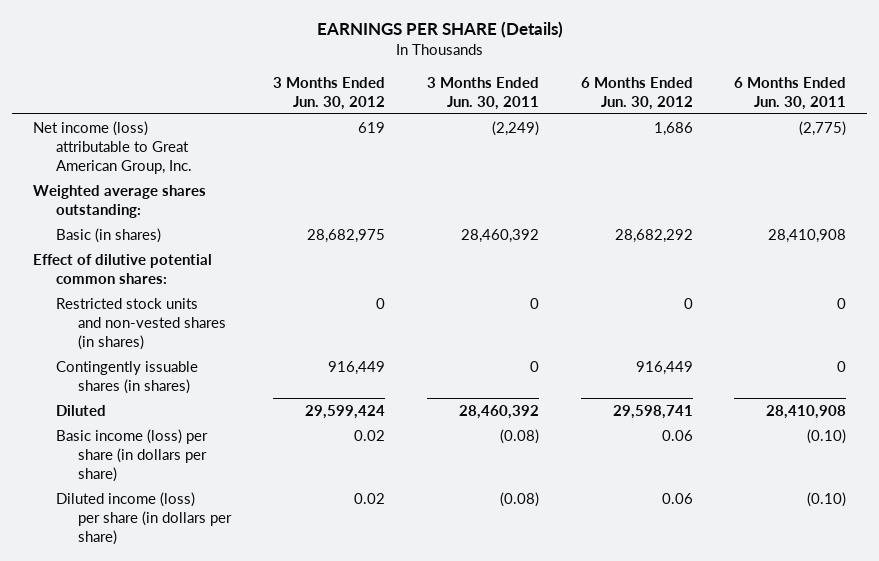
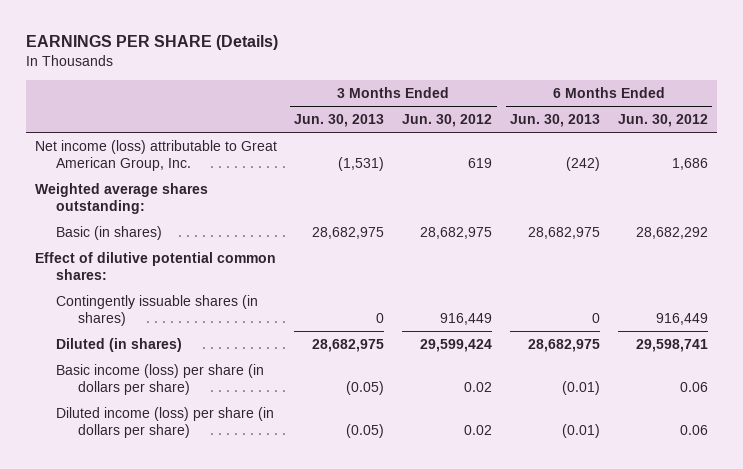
- | 3 Months Ended Jun. 30, 2012 | 3 Months Ended Jun. 30, 2011 | 6 Months Ended Jun. 30, 2012 | 6 Months Ended Jun. 30, 2011
+ | 3 Months Ended Jun. 30, 2013 | 3 Months Ended Jun. 30, 2012 | 6 Months Ended Jun. 30, 2013 | 6 Months Ended Jun. 30, 2012
- Restricted stock units and non-vested shares (in shares) | 0 | 0 | 0 | 0
- Diluted | 29,599,424 | 28,460,392 | 29,598,741 | 28,410,908
+ Diluted (in shares) | 28,682,975 | 29,599,424 | 28,682,975 | 29,598,741

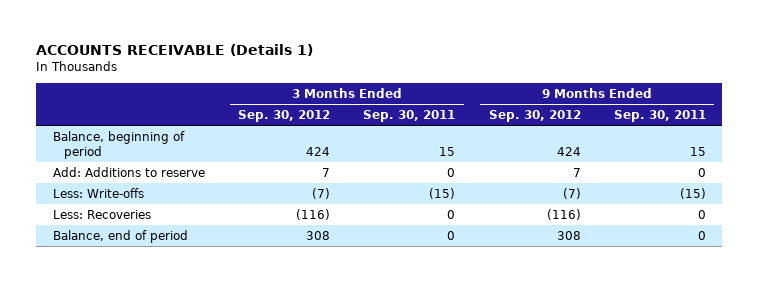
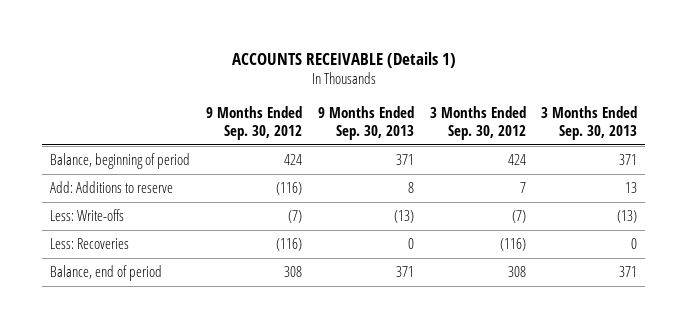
- | 3 Months Ended Sep. 30, 2012 | 3 Months Ended Sep. 30, 2011 | 9 Months Ended Sep. 30, 2012 | 9 Months Ended Sep. 30, 2011
+ | 9 Months Ended Sep. 30, 2012 | 9 Months Ended Sep. 30, 2013 | 3 Months Ended Sep. 30, 2012 | 3 Months Ended Sep. 30, 2013
- Add: Additions to reserve | 7 | 0 | 7 | 0
+ Add: Additions to reserve | (116) | 8 | 7 | 13

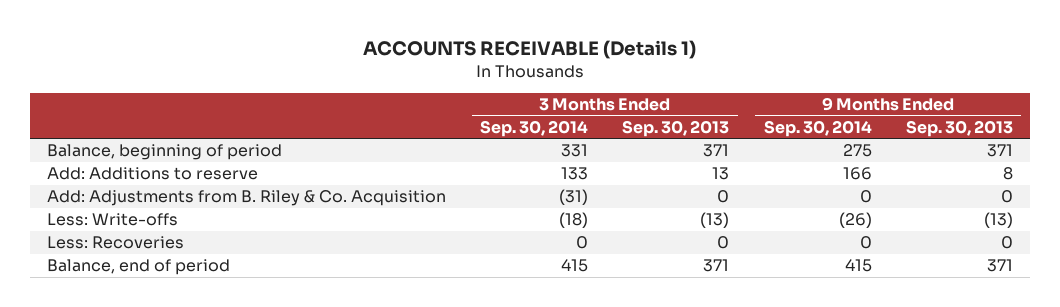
- | 9 Months Ended Sep. 30, 2012 | 9 Months Ended Sep. 30, 2013 | 3 Months Ended Sep. 30, 2012 | 3 Months Ended Sep. 30, 2013
+ | 3 Months Ended Sep. 30, 2014 | 3 Months Ended Sep. 30, 2013 | 9 Months Ended Sep. 30, 2014 | 9 Months Ended Sep. 30, 2013
+ Add: Adjustments from B. Riley & Co. Acquisition | (31) | 0 | 0 | 0

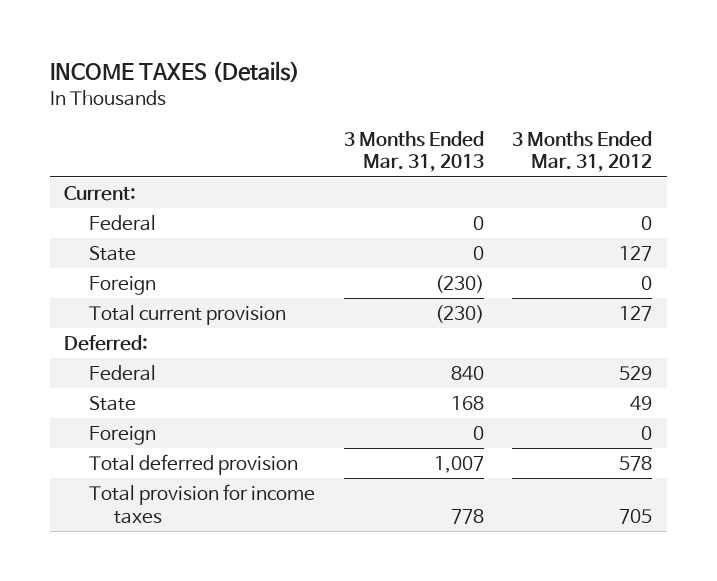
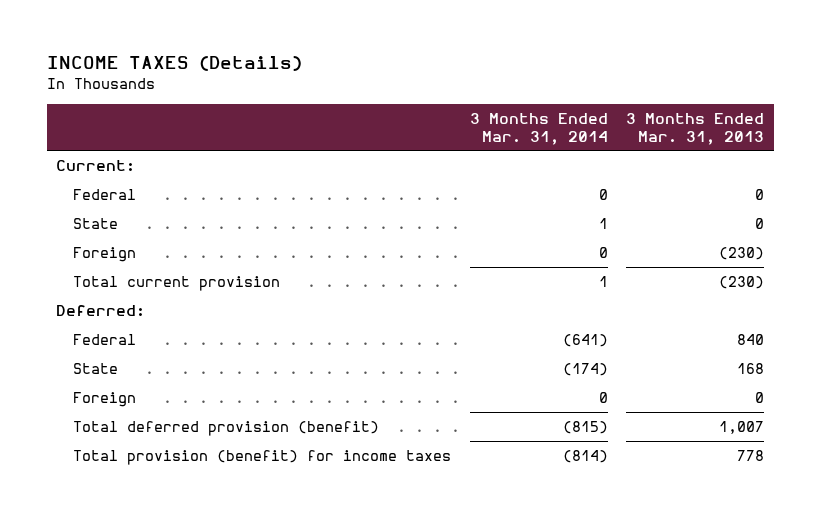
- | 3 Months Ended Mar. 31, 2013 | 3 Months Ended Mar. 31, 2012
+ | 3 Months Ended Mar. 31, 2014 | 3 Months Ended Mar. 31, 2013
- Total deferred provision | 1,007 | 578
- Total provision for income taxes | 778 | 705
+ Total deferred provision (benefit) | (815) | 1,007
+ Total provision (benefit) for income taxes | (814) | 778

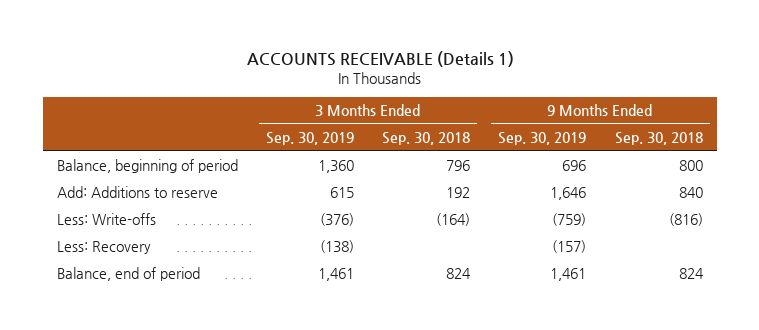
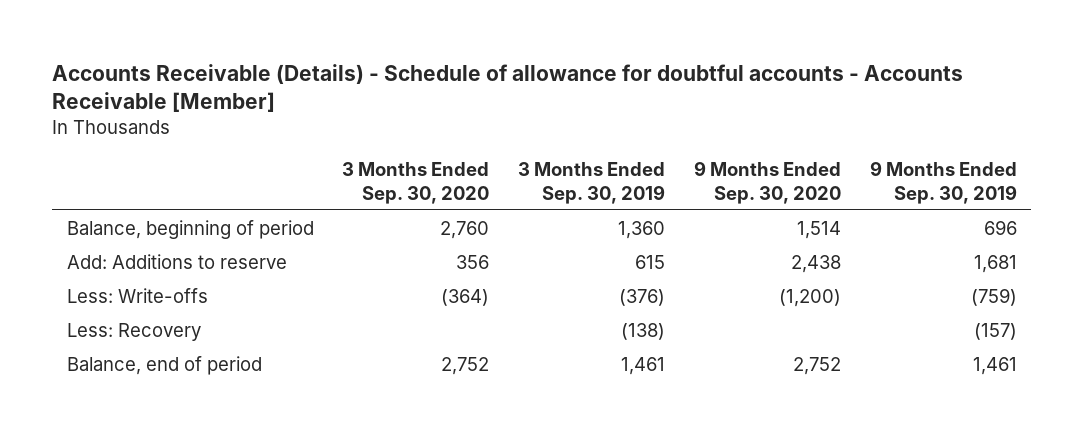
- ACCOUNTS RECEIVABLE (Details 1)
+ Accounts Receivable (Details) - Schedule of allowance for doubtful accounts - Accounts Receivable [Member]
- | 3 Months Ended Sep. 30, 2019 | 3 Months Ended Sep. 30, 2018 | 9 Months Ended Sep. 30, 2019 | 9 Months Ended Sep. 30, 2018
+ | 3 Months Ended Sep. 30, 2020 | 3 Months Ended Sep. 30, 2019 | 9 Months Ended Sep. 30, 2020 | 9 Months Ended Sep. 30, 2019
- Add: Additions to reserve | 615 | 192 | 1,646 | 840
+ Add: Additions to reserve | 356 | 615 | 2,438 | 1,681

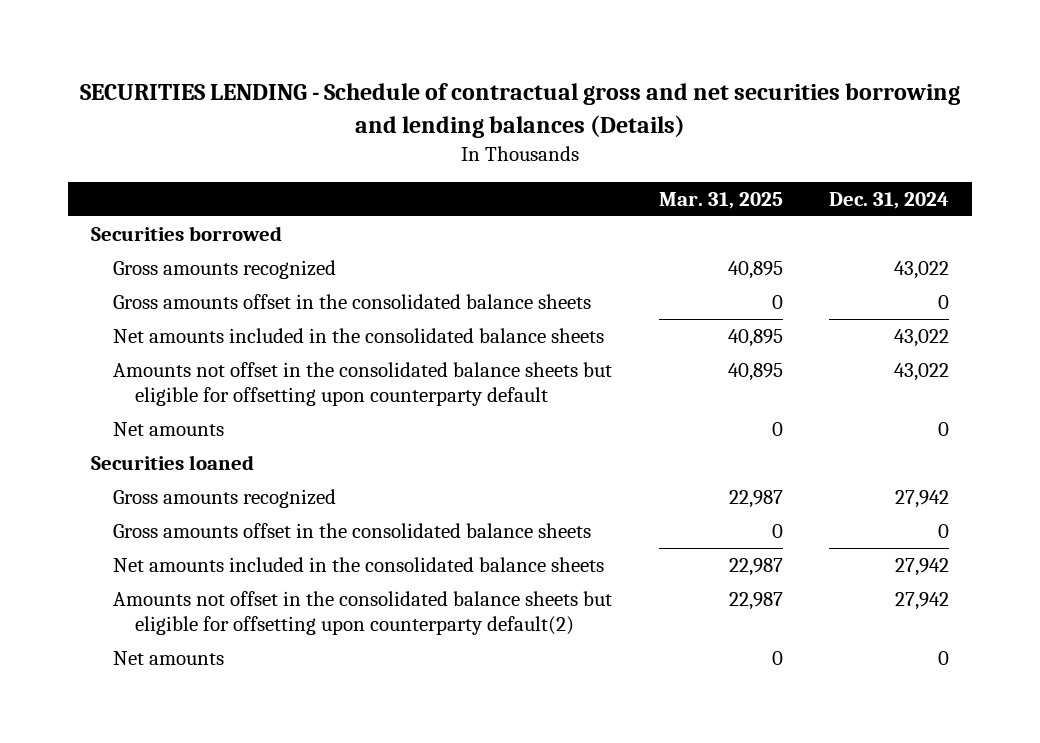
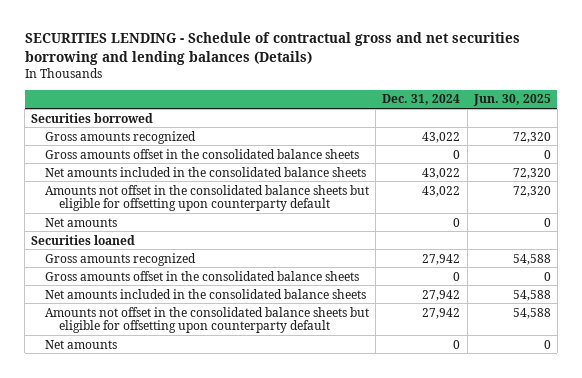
- | Mar. 31, 2025 | Dec. 31, 2024
+ | Dec. 31, 2024 | Jun. 30, 2025
- Amounts not offset in the consolidated balance sheets but eligible for offsetting upon counterparty default(2) | 22,987 | 27,942
+ Amounts not offset in the consolidated balance sheets but eligible for offsetting upon counterparty default | 27,942 | 54,588

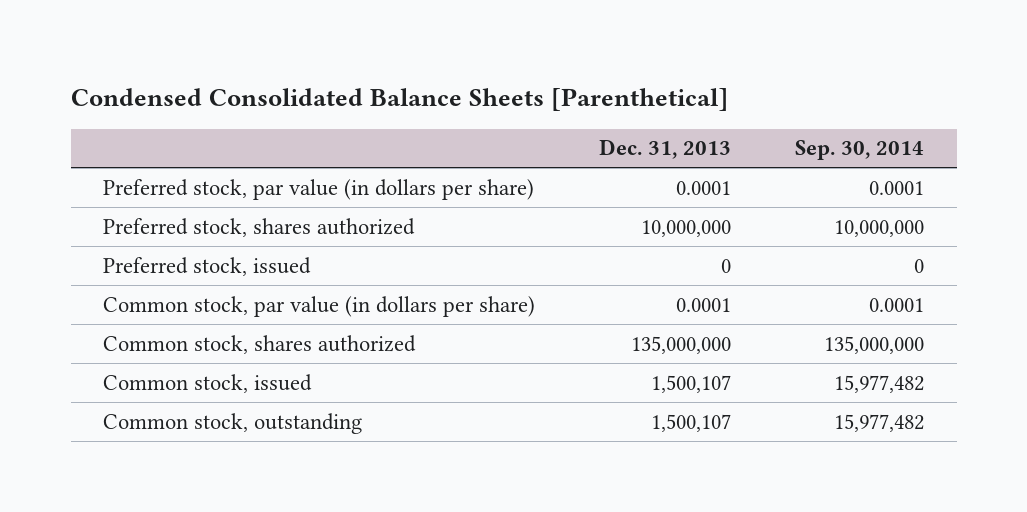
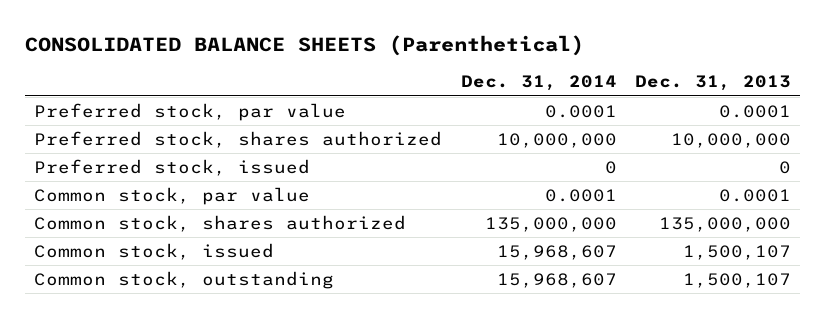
- Condensed Consolidated Balance Sheets [Parenthetical]
+ CONSOLIDATED BALANCE SHEETS (Parenthetical)
- | Dec. 31, 2013 | Sep. 30, 2014
+ | Dec. 31, 2014 | Dec. 31, 2013
- Preferred stock, par value (in dollars per share) | 0.0001 | 0.0001
+ Preferred stock, par value | 0.0001 | 0.0001
- Common stock, par value (in dollars per share) | 0.0001 | 0.0001
+ Common stock, par value | 0.0001 | 0.0001

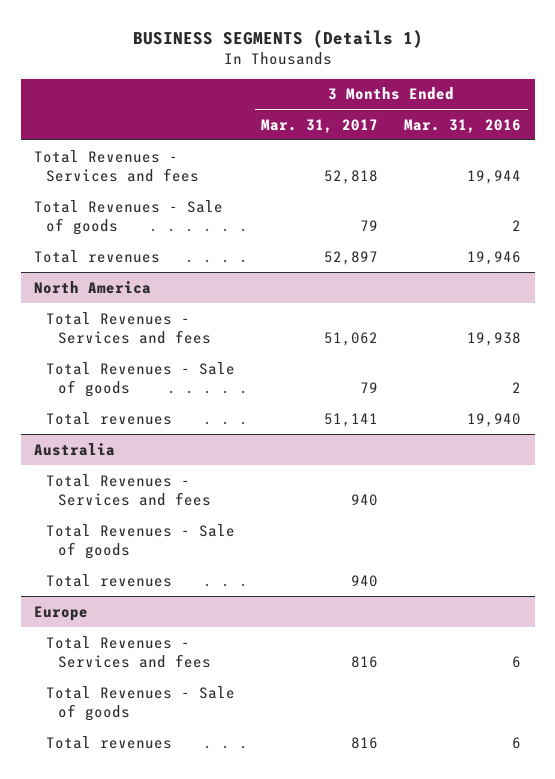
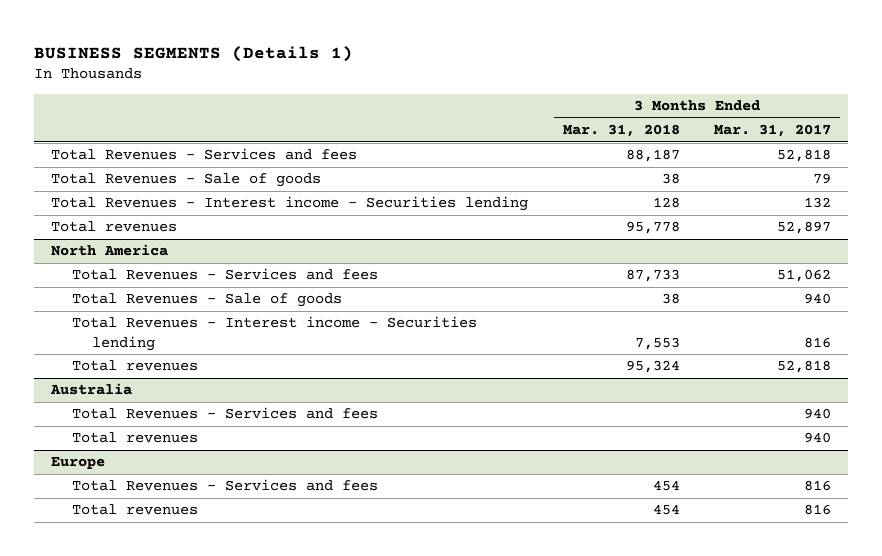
- | 3 Months Ended Mar. 31, 2017 | 3 Months Ended Mar. 31, 2016
+ | 3 Months Ended Mar. 31, 2018 | 3 Months Ended Mar. 31, 2017
+ Total Revenues - Interest income - Securities lending | 128 | 132
@ North America
- Total Revenues - Sale of goods | 79 | 2
- Total revenues | 51,141 | 19,940
+ Total Revenues - Sale of goods | 38 | 940
+ Total Revenues - Interest income - Securities lending | 7,553 | 816
+ Total revenues | 95,324 | 52,818
@ Australia
- Total Revenues - Sale of goods
@ Europe
- Total Revenues - Sale of goods

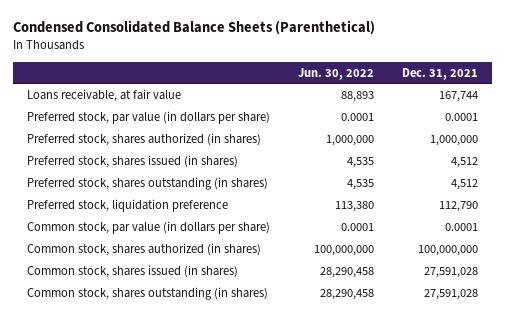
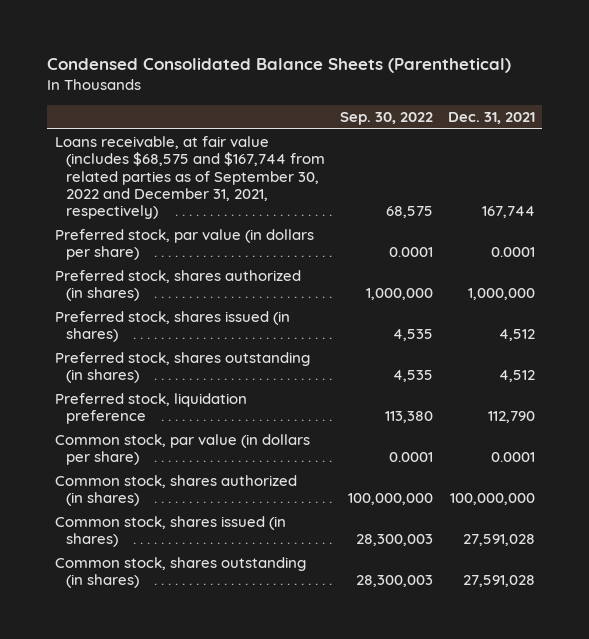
- | Jun. 30, 2022 | Dec. 31, 2021
+ | Sep. 30, 2022 | Dec. 31, 2021
- Loans receivable, at fair value | 88,893 | 167,744
+ Loans receivable, at fair value (includes $68,575 and $167,744 from related parties as of September 30, 2022 and December 31, 2021, respectively) | 68,575 | 167,744

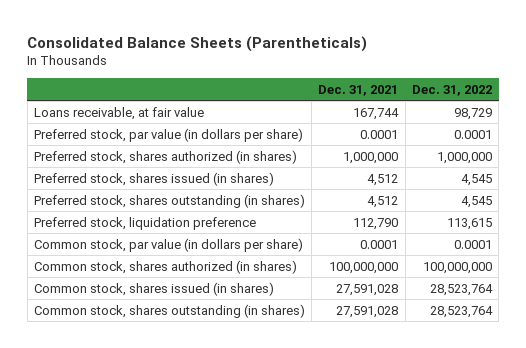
- Condensed Consolidated Balance Sheets (Parenthetical)
+ Consolidated Balance Sheets (Parentheticals)
- | Sep. 30, 2022 | Dec. 31, 2021
+ | Dec. 31, 2021 | Dec. 31, 2022
- Loans receivable, at fair value (includes $68,575 and $167,744 from related parties as of September 30, 2022 and December 31, 2021, respectively) | 68,575 | 167,744
+ Loans receivable, at fair value | 167,744 | 98,729

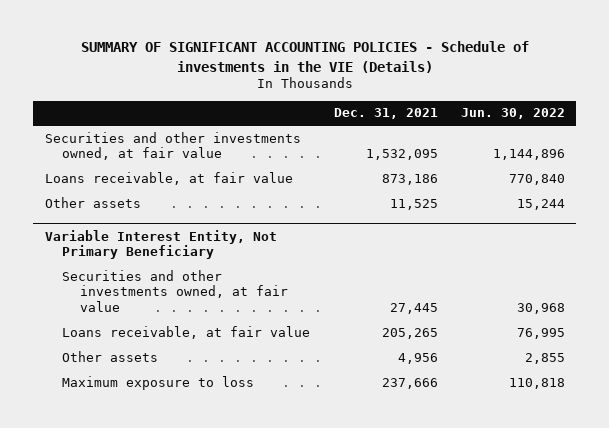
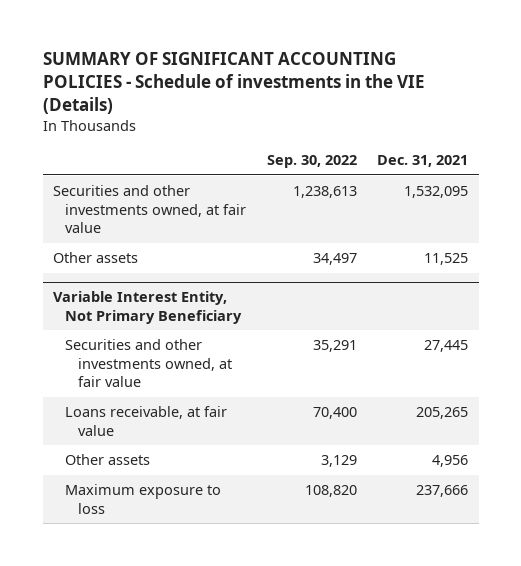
- | Dec. 31, 2021 | Jun. 30, 2022
+ | Sep. 30, 2022 | Dec. 31, 2021
- Loans receivable, at fair value | 873,186 | 770,840

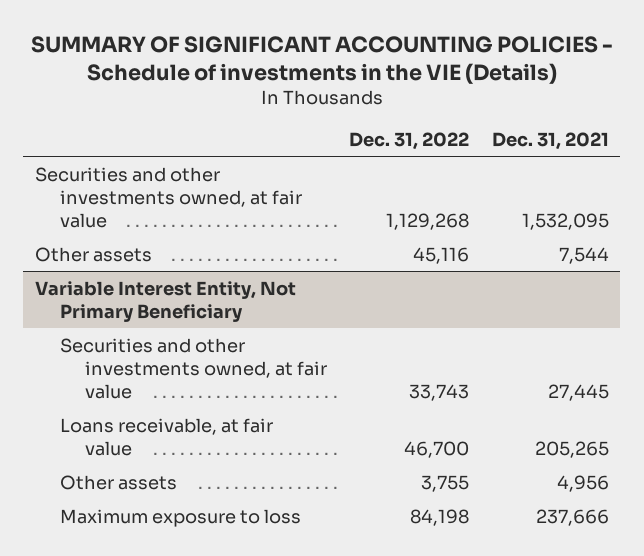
- | Sep. 30, 2022 | Dec. 31, 2021
+ | Dec. 31, 2022 | Dec. 31, 2021
- Other assets | 34,497 | 11,525
+ Other assets | 45,116 | 7,544

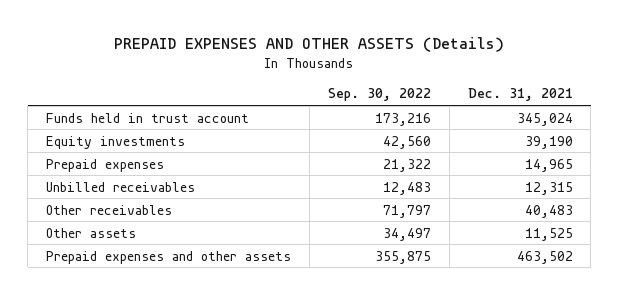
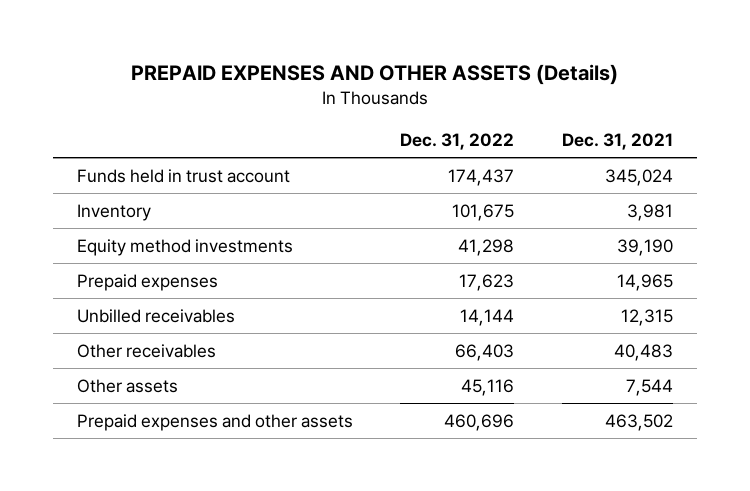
- | Sep. 30, 2022 | Dec. 31, 2021
+ | Dec. 31, 2022 | Dec. 31, 2021
- Equity investments | 42,560 | 39,190
+ Inventory | 101,675 | 3,981
+ Equity method investments | 41,298 | 39,190
- Other assets | 34,497 | 11,525
+ Other assets | 45,116 | 7,544

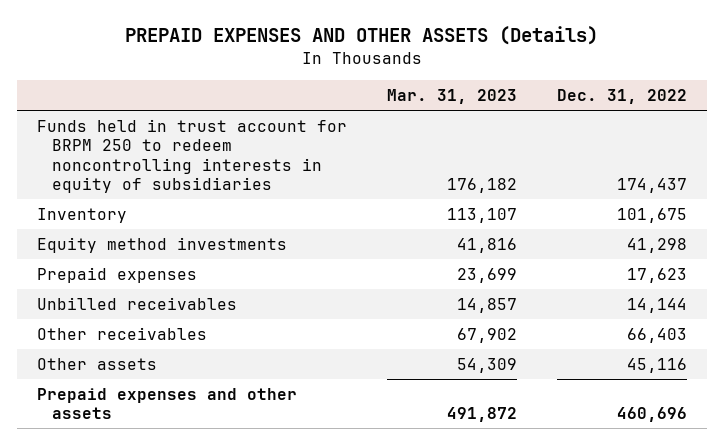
- | Dec. 31, 2022 | Dec. 31, 2021
+ | Mar. 31, 2023 | Dec. 31, 2022
- Funds held in trust account | 174,437 | 345,024
+ Funds held in trust account for BRPM 250 to redeem noncontrolling interests in equity of subsidiaries | 176,182 | 174,437

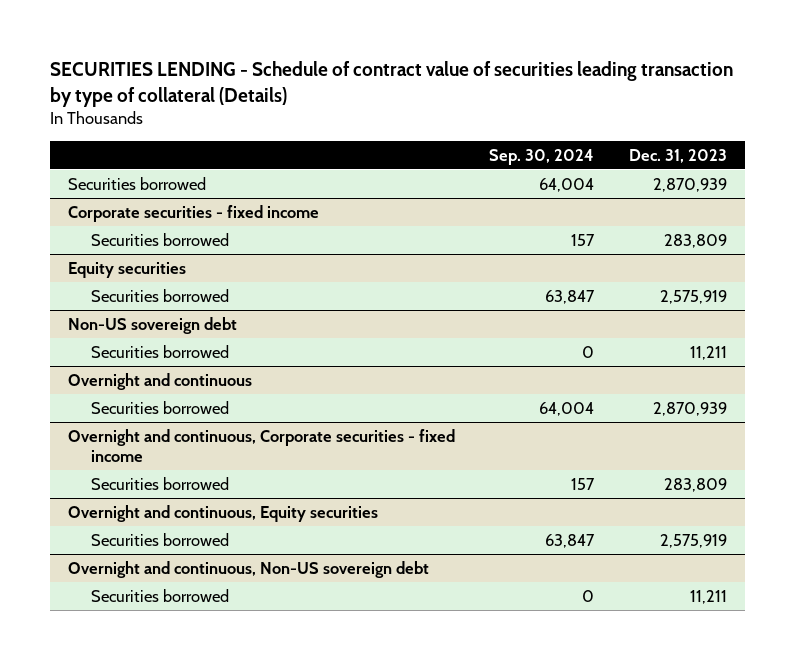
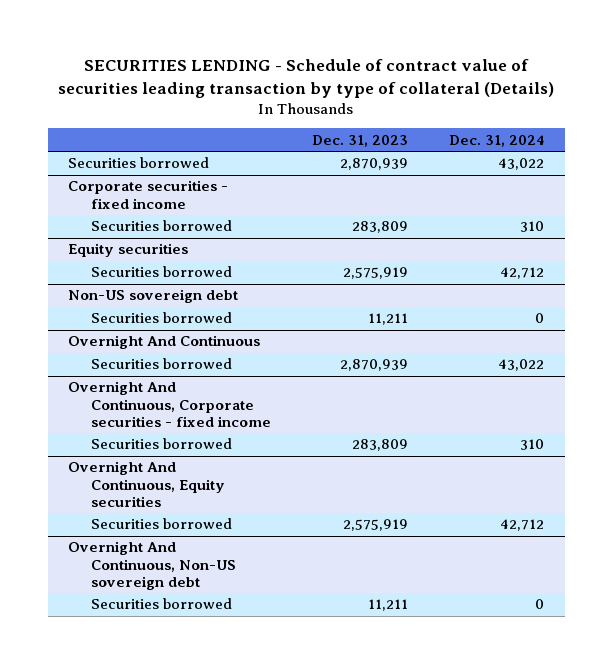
- | Sep. 30, 2024 | Dec. 31, 2023
+ | Dec. 31, 2023 | Dec. 31, 2024
- Overnight and continuous
+ Overnight And Continuous
- Overnight and continuous, Corporate securities - fixed income
+ Overnight And Continuous, Corporate securities - fixed income
- Overnight and continuous, Equity securities
+ Overnight And Continuous, Equity securities
- Overnight and continuous, Non-US sovereign debt
+ Overnight And Continuous, Non-US sovereign debt

